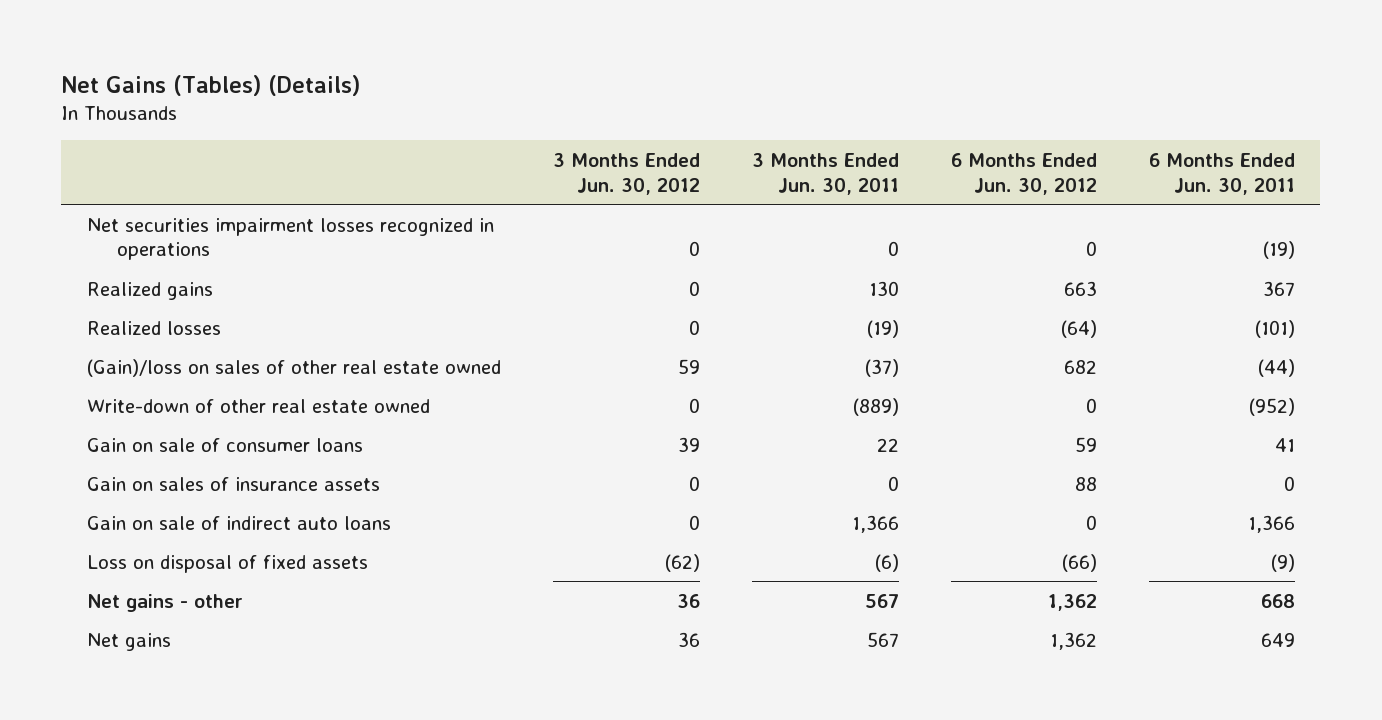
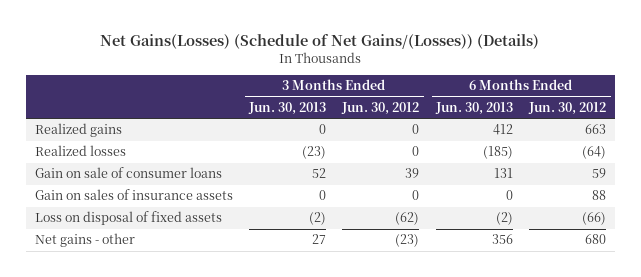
- Net Gains (Tables) (Details)
+ Net Gains(Losses) (Schedule of Net Gains/(Losses)) (Details)
- | 3 Months Ended Jun. 30, 2012 | 3 Months Ended Jun. 30, 2011 | 6 Months Ended Jun. 30, 2012 | 6 Months Ended Jun. 30, 2011
+ | 3 Months Ended Jun. 30, 2013 | 3 Months Ended Jun. 30, 2012 | 6 Months Ended Jun. 30, 2013 | 6 Months Ended Jun. 30, 2012
- Net securities impairment losses recognized in operations | 0 | 0 | 0 | (19)
- (Gain)/loss on sales of other real estate owned | 59 | (37) | 682 | (44)
- Write-down of other real estate owned | 0 | (889) | 0 | (952)
- Gain on sale of indirect auto loans | 0 | 1,366 | 0 | 1,366
- Net gains - other | 36 | 567 | 1,362 | 668
- Net gains | 36 | 567 | 1,362 | 649
+ Net gains - other | 27 | (23) | 356 | 680

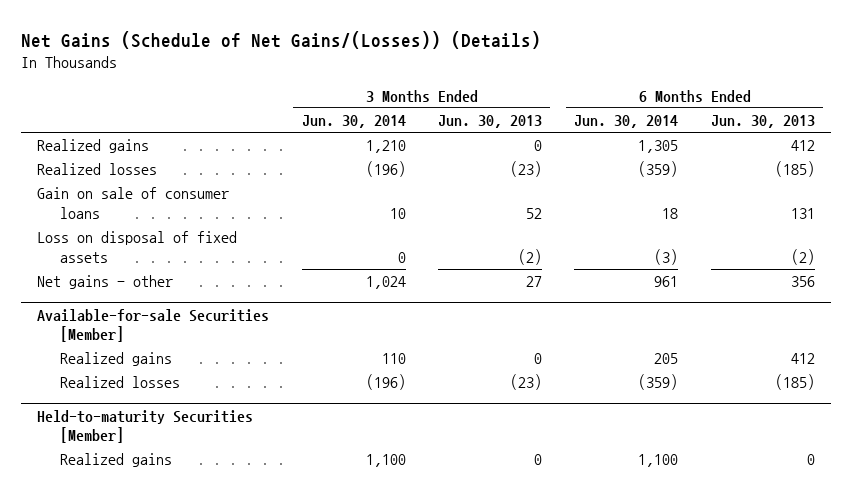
- Net Gains(Losses) (Schedule of Net Gains/(Losses)) (Details)
+ Net Gains (Schedule of Net Gains/(Losses)) (Details)
- | 3 Months Ended Jun. 30, 2013 | 3 Months Ended Jun. 30, 2012 | 6 Months Ended Jun. 30, 2013 | 6 Months Ended Jun. 30, 2012
+ | 3 Months Ended Jun. 30, 2014 | 3 Months Ended Jun. 30, 2013 | 6 Months Ended Jun. 30, 2014 | 6 Months Ended Jun. 30, 2013
- Gain on sales of insurance assets | 0 | 0 | 0 | 88
+ Available-for-sale Securities [Member]
+ Realized gains | 110 | 0 | 205 | 412
+ Realized losses | (196) | (23) | (359) | (185)
+ Held-to-maturity Securities [Member]
+ Realized gains | 1,100 | 0 | 1,100 | 0

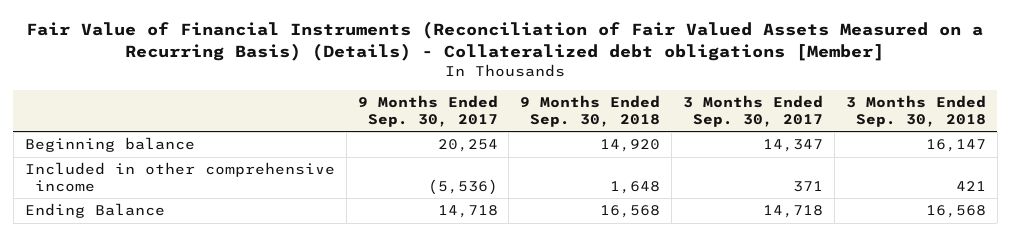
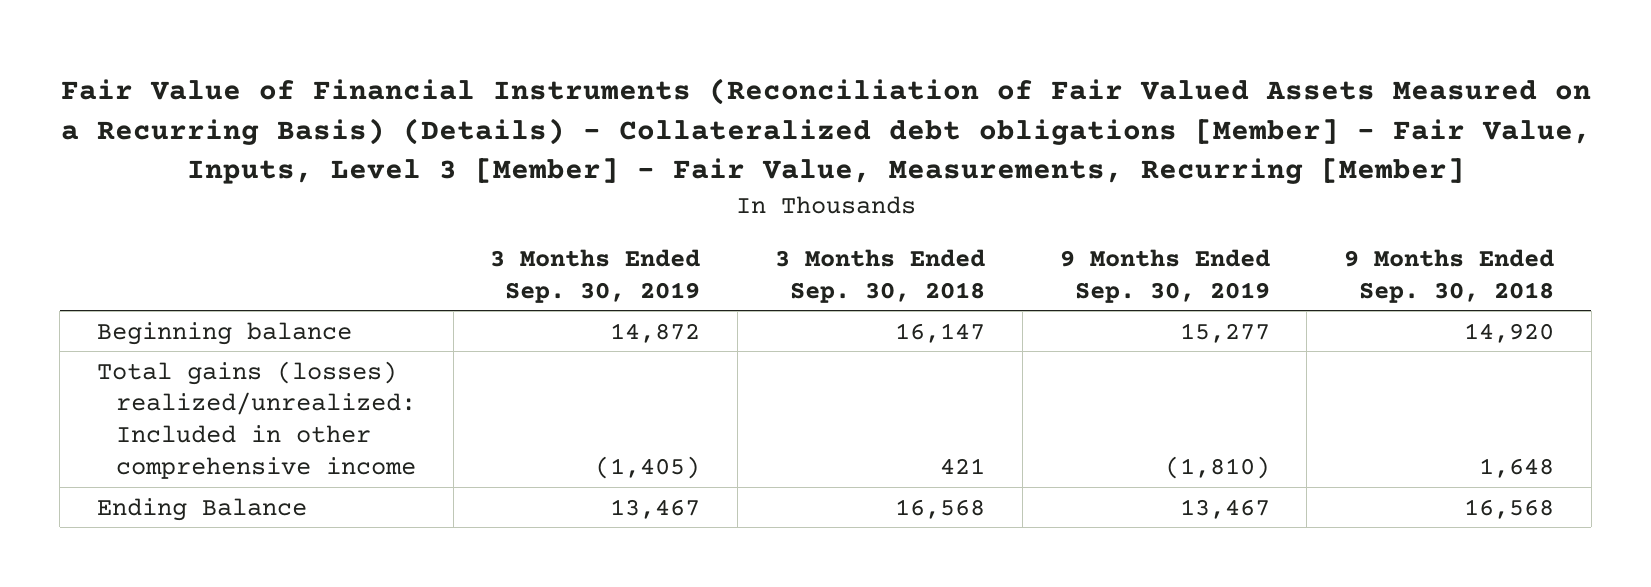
- Fair Value of Financial Instruments (Reconciliation of Fair Valued Assets Measured on a Recurring Basis) (Details) - Collateralized debt obligations [Member]
+ Fair Value of Financial Instruments (Reconciliation of Fair Valued Assets Measured on a Recurring Basis) (Details) - Collateralized debt obligations [Member] - Fair Value, Inputs, Level 3 [Member] - Fair Value, Measurements, Recurring [Member]
- | 9 Months Ended Sep. 30, 2017 | 9 Months Ended Sep. 30, 2018 | 3 Months Ended Sep. 30, 2017 | 3 Months Ended Sep. 30, 2018
+ | 3 Months Ended Sep. 30, 2019 | 3 Months Ended Sep. 30, 2018 | 9 Months Ended Sep. 30, 2019 | 9 Months Ended Sep. 30, 2018
- Included in other comprehensive income | (5,536) | 1,648 | 371 | 421
+ Total gains (losses) realized/unrealized: Included in other comprehensive income | (1,405) | 421 | (1,810) | 1,648

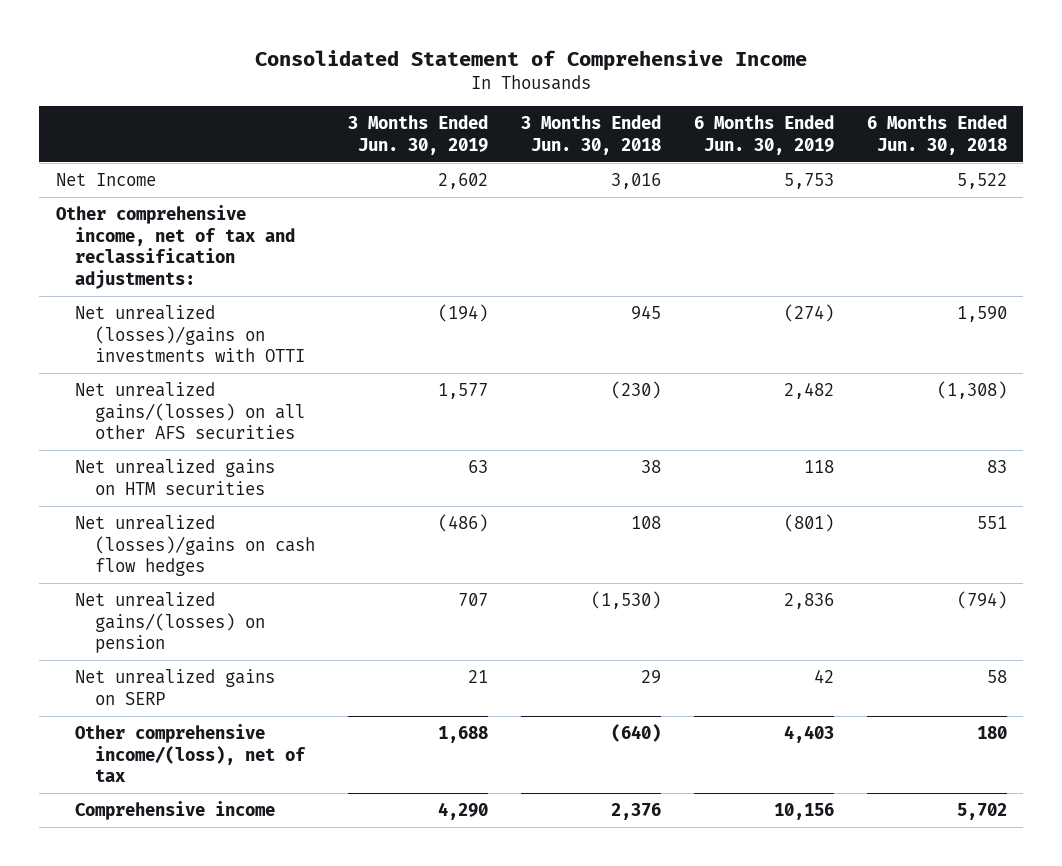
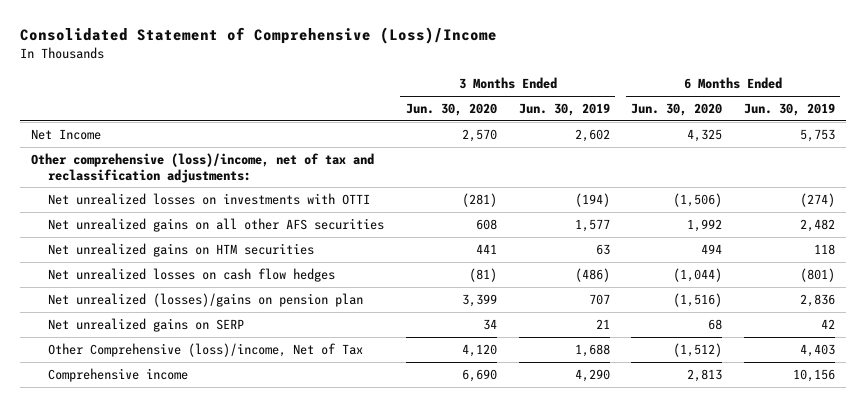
- Consolidated Statement of Comprehensive Income
+ Consolidated Statement of Comprehensive (Loss)/Income
- | 3 Months Ended Jun. 30, 2019 | 3 Months Ended Jun. 30, 2018 | 6 Months Ended Jun. 30, 2019 | 6 Months Ended Jun. 30, 2018
+ | 3 Months Ended Jun. 30, 2020 | 3 Months Ended Jun. 30, 2019 | 6 Months Ended Jun. 30, 2020 | 6 Months Ended Jun. 30, 2019
- Other comprehensive income, net of tax and reclassification adjustments:
- Net unrealized (losses)/gains on investments with OTTI | (194) | 945 | (274) | 1,590
- Net unrealized gains/(losses) on all other AFS securities | 1,577 | (230) | 2,482 | (1,308)
+ Other comprehensive (loss)/income, net of tax and reclassification adjustments:
+ Net unrealized losses on investments with OTTI | (281) | (194) | (1,506) | (274)
+ Net unrealized gains on all other AFS securities | 608 | 1,577 | 1,992 | 2,482
- Net unrealized (losses)/gains on cash flow hedges | (486) | 108 | (801) | 551
- Net unrealized gains/(losses) on pension | 707 | (1,530) | 2,836 | (794)
+ Net unrealized losses on cash flow hedges | (81) | (486) | (1,044) | (801)
+ Net unrealized (losses)/gains on pension plan | 3,399 | 707 | (1,516) | 2,836
- Other comprehensive income/(loss), net of tax | 1,688 | (640) | 4,403 | 180
+ Other Comprehensive (loss)/income, Net of Tax | 4,120 | 1,688 | (1,512) | 4,403

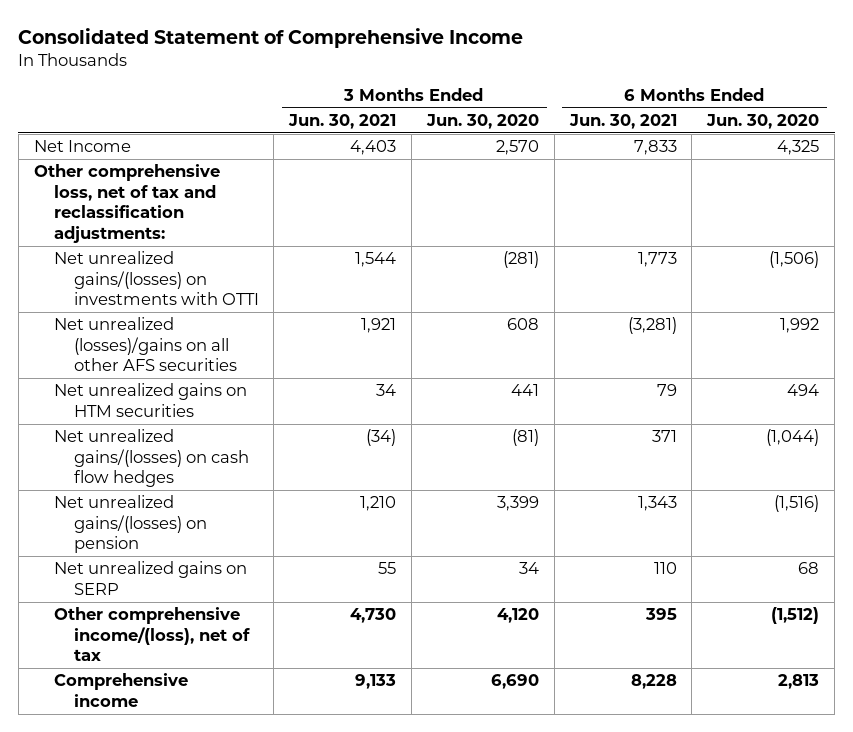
- Consolidated Statement of Comprehensive (Loss)/Income
+ Consolidated Statement of Comprehensive Income
- | 3 Months Ended Jun. 30, 2020 | 3 Months Ended Jun. 30, 2019 | 6 Months Ended Jun. 30, 2020 | 6 Months Ended Jun. 30, 2019
+ | 3 Months Ended Jun. 30, 2021 | 3 Months Ended Jun. 30, 2020 | 6 Months Ended Jun. 30, 2021 | 6 Months Ended Jun. 30, 2020
- Other comprehensive (loss)/income, net of tax and reclassification adjustments:
- Net unrealized losses on investments with OTTI | (281) | (194) | (1,506) | (274)
- Net unrealized gains on all other AFS securities | 608 | 1,577 | 1,992 | 2,482
+ Other comprehensive loss, net of tax and reclassification adjustments:
+ Net unrealized gains/(losses) on investments with OTTI | 1,544 | (281) | 1,773 | (1,506)
+ Net unrealized (losses)/gains on all other AFS securities | 1,921 | 608 | (3,281) | 1,992
- Net unrealized losses on cash flow hedges | (81) | (486) | (1,044) | (801)
- Net unrealized (losses)/gains on pension plan | 3,399 | 707 | (1,516) | 2,836
+ Net unrealized gains/(losses) on cash flow hedges | (34) | (81) | 371 | (1,044)
+ Net unrealized gains/(losses) on pension | 1,210 | 3,399 | 1,343 | (1,516)
- Other Comprehensive (loss)/income, Net of Tax | 4,120 | 1,688 | (1,512) | 4,403
+ Other comprehensive income/(loss), net of tax | 4,730 | 4,120 | 395 | (1,512)

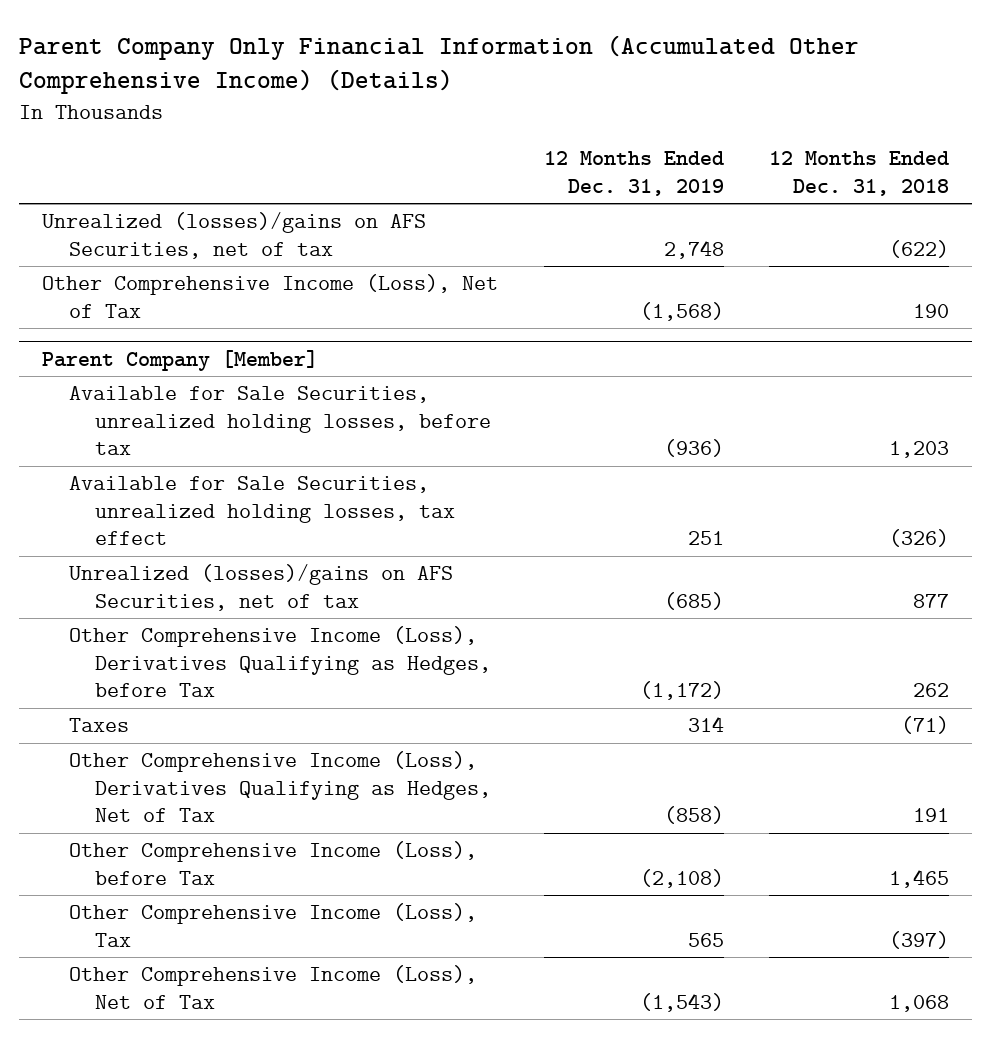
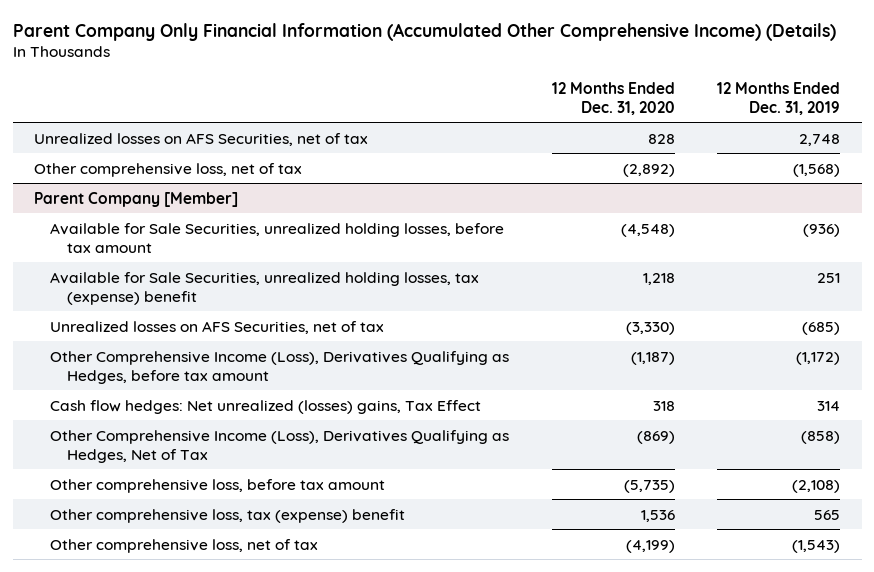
- | 12 Months Ended Dec. 31, 2019 | 12 Months Ended Dec. 31, 2018
+ | 12 Months Ended Dec. 31, 2020 | 12 Months Ended Dec. 31, 2019
- Unrealized (losses)/gains on AFS Securities, net of tax | 2,748 | (622)
- Other Comprehensive Income (Loss), Net of Tax | (1,568) | 190
+ Unrealized losses on AFS Securities, net of tax | 828 | 2,748
+ Other comprehensive loss, net of tax | (2,892) | (1,568)
@ Parent Company [Member]
- Available for Sale Securities, unrealized holding losses, before tax | (936) | 1,203
- Available for Sale Securities, unrealized holding losses, tax effect | 251 | (326)
- Unrealized (losses)/gains on AFS Securities, net of tax | (685) | 877
- Other Comprehensive Income (Loss), Derivatives Qualifying as Hedges, before Tax | (1,172) | 262
- Taxes | 314 | (71)
+ Available for Sale Securities, unrealized holding losses, before tax amount | (4,548) | (936)
+ Available for Sale Securities, unrealized holding losses, tax (expense) benefit | 1,218 | 251
+ Unrealized losses on AFS Securities, net of tax | (3,330) | (685)
+ Other Comprehensive Income (Loss), Derivatives Qualifying as Hedges, before tax amount | (1,187) | (1,172)
+ Cash flow hedges: Net unrealized (losses) gains, Tax Effect | 318 | 314
- Other Comprehensive Income (Loss), before Tax | (2,108) | 1,465
- Other Comprehensive Income (Loss), Tax | 565 | (397)
- Other Comprehensive Income (Loss), Net of Tax | (1,543) | 1,068
+ Other comprehensive loss, before tax amount | (5,735) | (2,108)
+ Other comprehensive loss, tax (expense) benefit | 1,536 | 565
+ Other comprehensive loss, net of tax | (4,199) | (1,543)

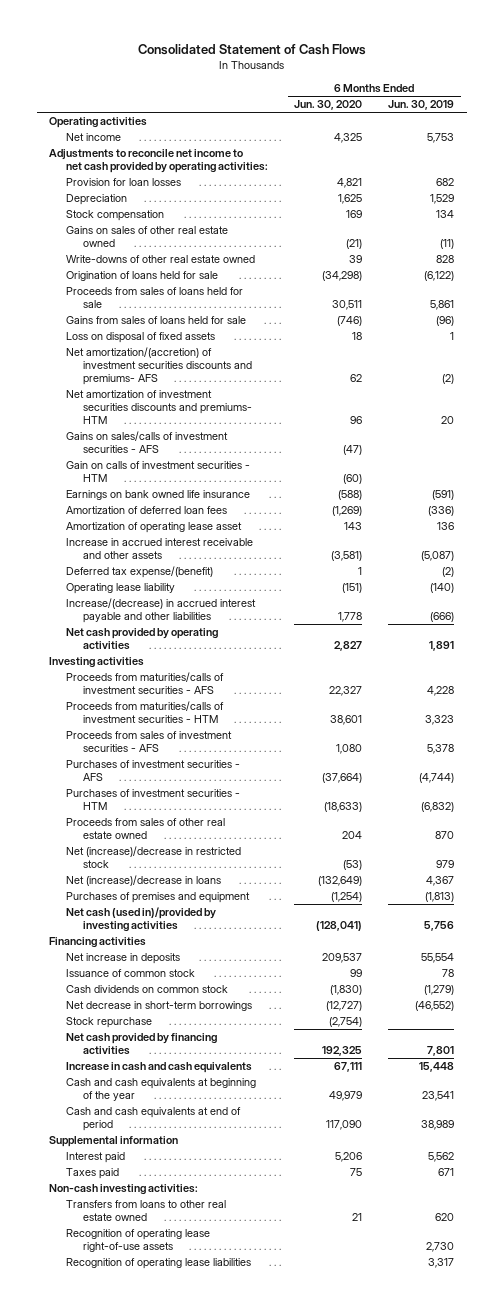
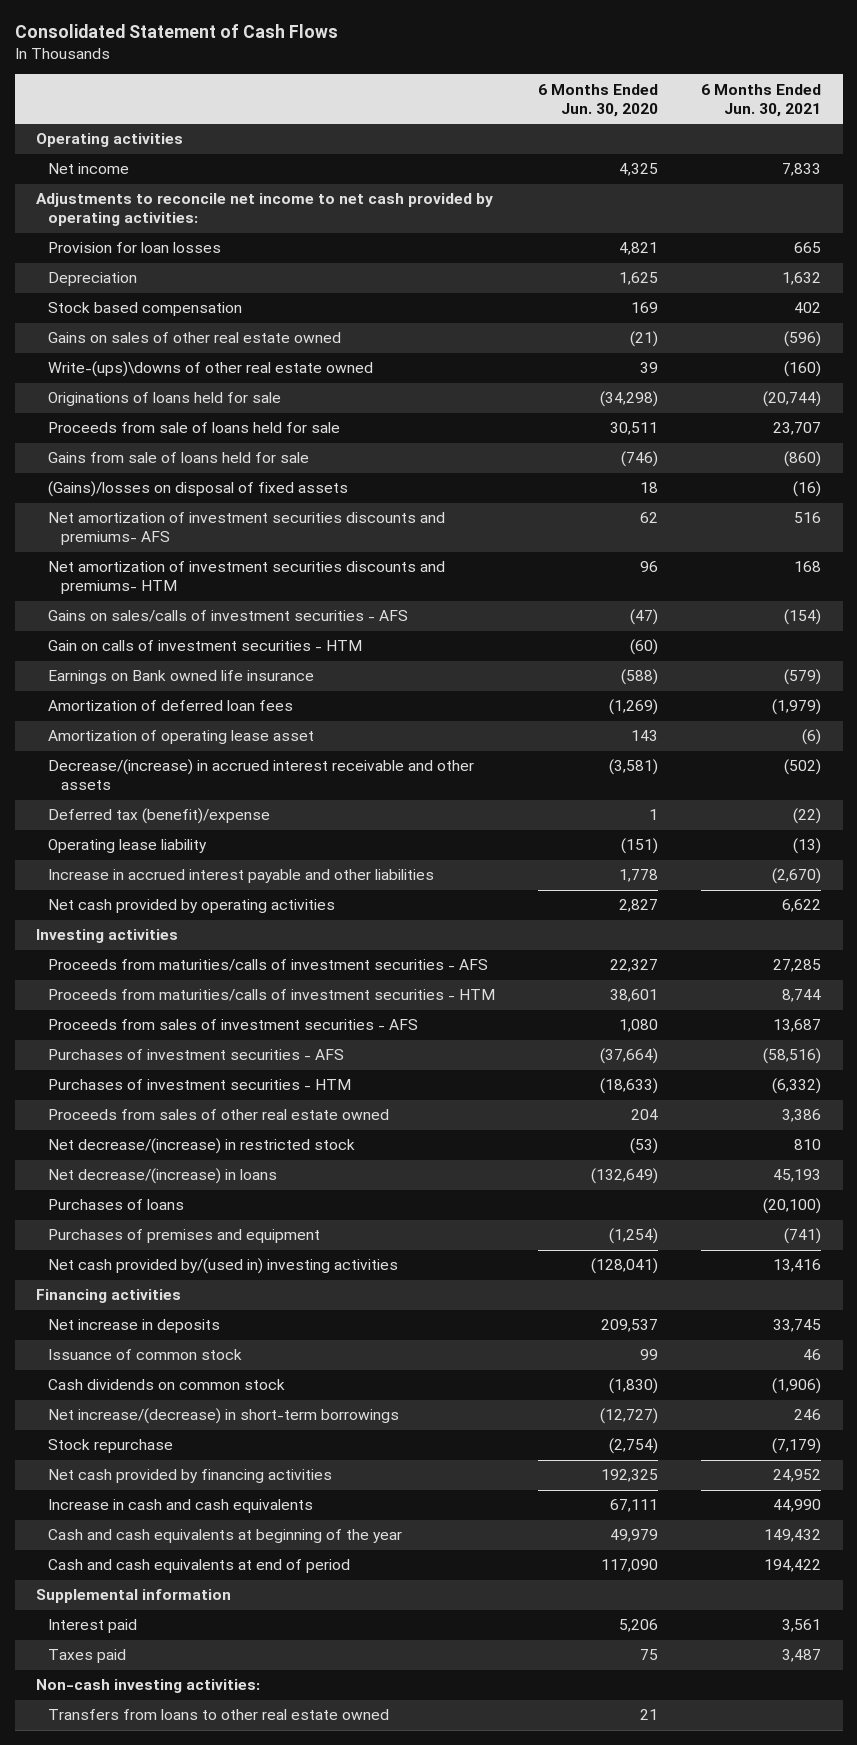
- | 6 Months Ended Jun. 30, 2020 | 6 Months Ended Jun. 30, 2019
+ | 6 Months Ended Jun. 30, 2020 | 6 Months Ended Jun. 30, 2021
- Stock compensation | 169 | 134
+ Stock based compensation | 169 | 402
- Write-downs of other real estate owned | 39 | 828
- Origination of loans held for sale | (34,298) | (6,122)
- Proceeds from sales of loans held for sale | 30,511 | 5,861
- Gains from sales of loans held for sale | (746) | (96)
- Loss on disposal of fixed assets | 18 | 1
- Net amortization/(accretion) of investment securities discounts and premiums- AFS | 62 | (2)
+ Write-(ups)\downs of other real estate owned | 39 | (160)
+ Originations of loans held for sale | (34,298) | (20,744)
+ Proceeds from sale of loans held for sale | 30,511 | 23,707
+ Gains from sale of loans held for sale | (746) | (860)
+ (Gains)/losses on disposal of fixed assets | 18 | (16)
+ Net amortization of investment securities discounts and premiums- AFS | 62 | 516
- Earnings on bank owned life insurance | (588) | (591)
+ Earnings on Bank owned life insurance | (588) | (579)
- Increase in accrued interest receivable and other assets | (3,581) | (5,087)
- Deferred tax expense/(benefit) | 1 | (2)
+ Decrease/(increase) in accrued interest receivable and other assets | (3,581) | (502)
+ Deferred tax (benefit)/expense | 1 | (22)
- Increase/(decrease) in accrued interest payable and other liabilities | 1,778 | (666)
+ Increase in accrued interest payable and other liabilities | 1,778 | (2,670)
- Net (increase)/decrease in restricted stock | (53) | 979
- Net (increase)/decrease in loans | (132,649) | 4,367
+ Net decrease/(increase) in restricted stock | (53) | 810
+ Net decrease/(increase) in loans | (132,649) | 45,193
+ Purchases of loans | | (20,100)
- Net cash (used in)/provided by investing activities | (128,041) | 5,756
+ Net cash provided by/(used in) investing activities | (128,041) | 13,416
- Net decrease in short-term borrowings | (12,727) | (46,552)
+ Net increase/(decrease) in short-term borrowings | (12,727) | 246
- Recognition of operating lease right-of-use assets | | 2,730
- Recognition of operating lease liabilities | | 3,317

